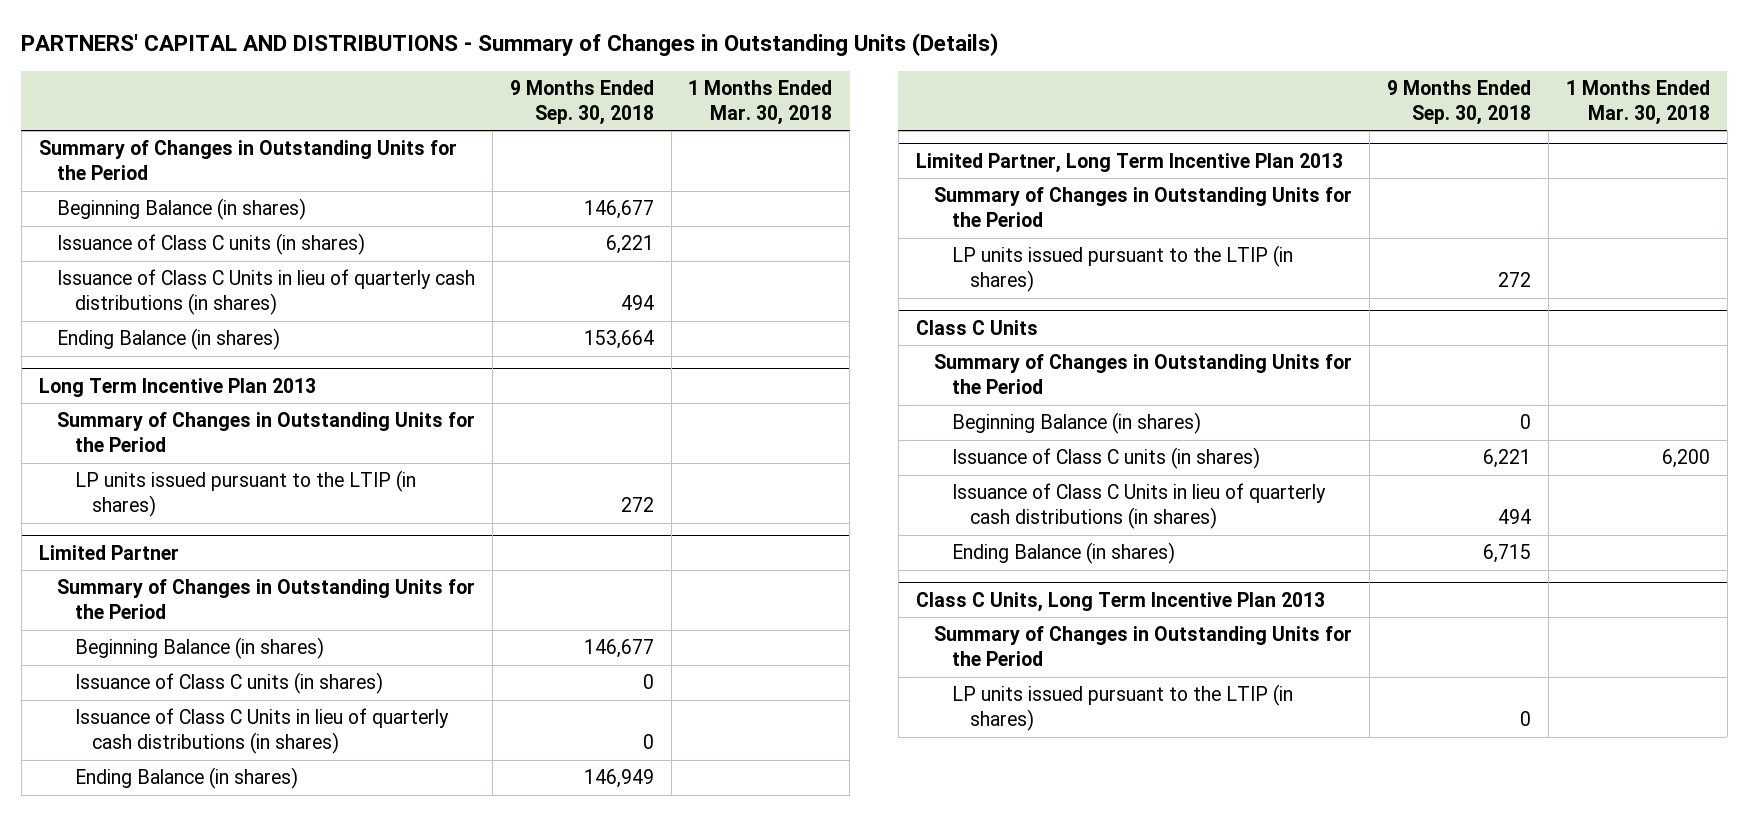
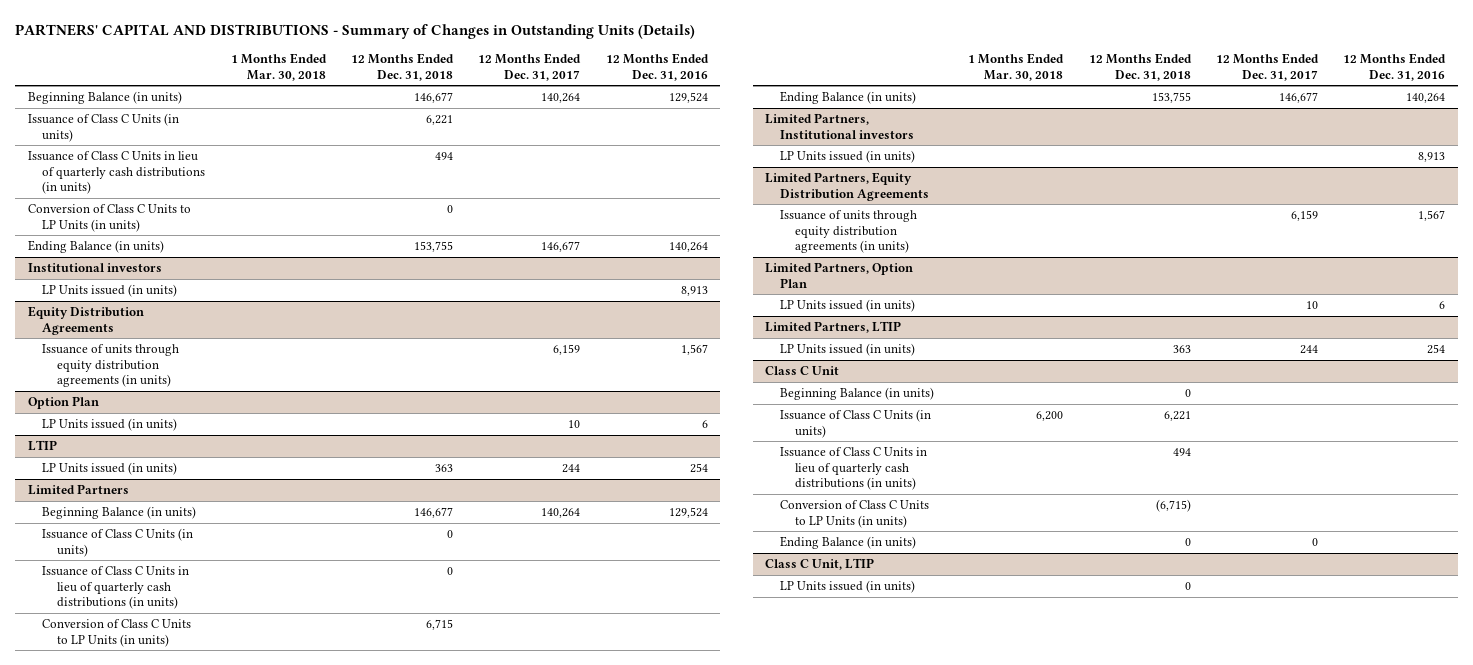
- | 9 Months Ended Sep. 30, 2018 | 1 Months Ended Mar. 30, 2018
+ | 1 Months Ended Mar. 30, 2018 | 12 Months Ended Dec. 31, 2018 | 12 Months Ended Dec. 31, 2017 | 12 Months Ended Dec. 31, 2016
- Summary of Changes in Outstanding Units for the Period
- Beginning Balance (in shares) | 146,677 |
- Issuance of Class C units (in shares) | 6,221 |
- Issuance of Class C Units in lieu of quarterly cash distributions (in shares) | 494 |
- Ending Balance (in shares) | 153,664 |
- Long Term Incentive Plan 2013
- Summary of Changes in Outstanding Units for the Period
- LP units issued pursuant to the LTIP (in shares) | 272 |
- Limited Partner
- Summary of Changes in Outstanding Units for the Period
- Beginning Balance (in shares) | 146,677 |
- Issuance of Class C units (in shares) | 0 |
- Issuance of Class C Units in lieu of quarterly cash distributions (in shares) | 0 |
- Ending Balance (in shares) | 146,949 |
- Limited Partner, Long Term Incentive Plan 2013
- Summary of Changes in Outstanding Units for the Period
- LP units issued pursuant to the LTIP (in shares) | 272 |
- Class C Units
- Summary of Changes in Outstanding Units for the Period
- Beginning Balance (in shares) | 0 |
- Issuance of Class C units (in shares) | 6,221 | 6,200
- Issuance of Class C Units in lieu of quarterly cash distributions (in shares) | 494 |
- Ending Balance (in shares) | 6,715 |
- Class C Units, Long Term Incentive Plan 2013
- Summary of Changes in Outstanding Units for the Period
- LP units issued pursuant to the LTIP (in shares) | 0 |
+ Beginning Balance (in units) | | 146,677 | 140,264 | 129,524
+ Issuance of Class C Units (in units) | | 6,221 | |
+ Issuance of Class C Units in lieu of quarterly cash distributions (in units) | | 494 | |
+ Conversion of Class C Units to LP Units (in units) | | 0 | |
+ Ending Balance (in units) | | 153,755 | 146,677 | 140,264
+ Institutional investors
+ LP Units issued (in units) | | | | 8,913
+ Equity Distribution Agreements
+ Issuance of units through equity distribution agreements (in units) | | | 6,159 | 1,567
+ Option Plan
+ LP Units issued (in units) | | | 10 | 6
+ LTIP
+ LP Units issued (in units) | | 363 | 244 | 254
+ Limited Partners
+ Beginning Balance (in units) | | 146,677 | 140,264 | 129,524
+ Issuance of Class C Units (in units) | | 0 | |
+ Issuance of Class C Units in lieu of quarterly cash distributions (in units) | | 0 | |
+ Conversion of Class C Units to LP Units (in units) | | 6,715 | |
+ Ending Balance (in units) | | 153,755 | 146,677 | 140,264
+ Limited Partners, Institutional investors
+ LP Units issued (in units) | | | | 8,913
+ Limited Partners, Equity Distribution Agreements
+ Issuance of units through equity distribution agreements (in units) | | | 6,159 | 1,567
+ Limited Partners, Option Plan
+ LP Units issued (in units) | | | 10 | 6
+ Limited Partners, LTIP
+ LP Units issued (in units) | | 363 | 244 | 254
+ Class C Unit
+ Beginning Balance (in units) | | 0 | |
+ Issuance of Class C Units (in units) | 6,200 | 6,221 | |
+ Issuance of Class C Units in lieu of quarterly cash distributions (in units) | | 494 | |
+ Conversion of Class C Units to LP Units (in units) | | (6,715) | |
+ Ending Balance (in units) | | 0 | 0 |
+ Class C Unit, LTIP
+ LP Units issued (in units) | | 0 | |

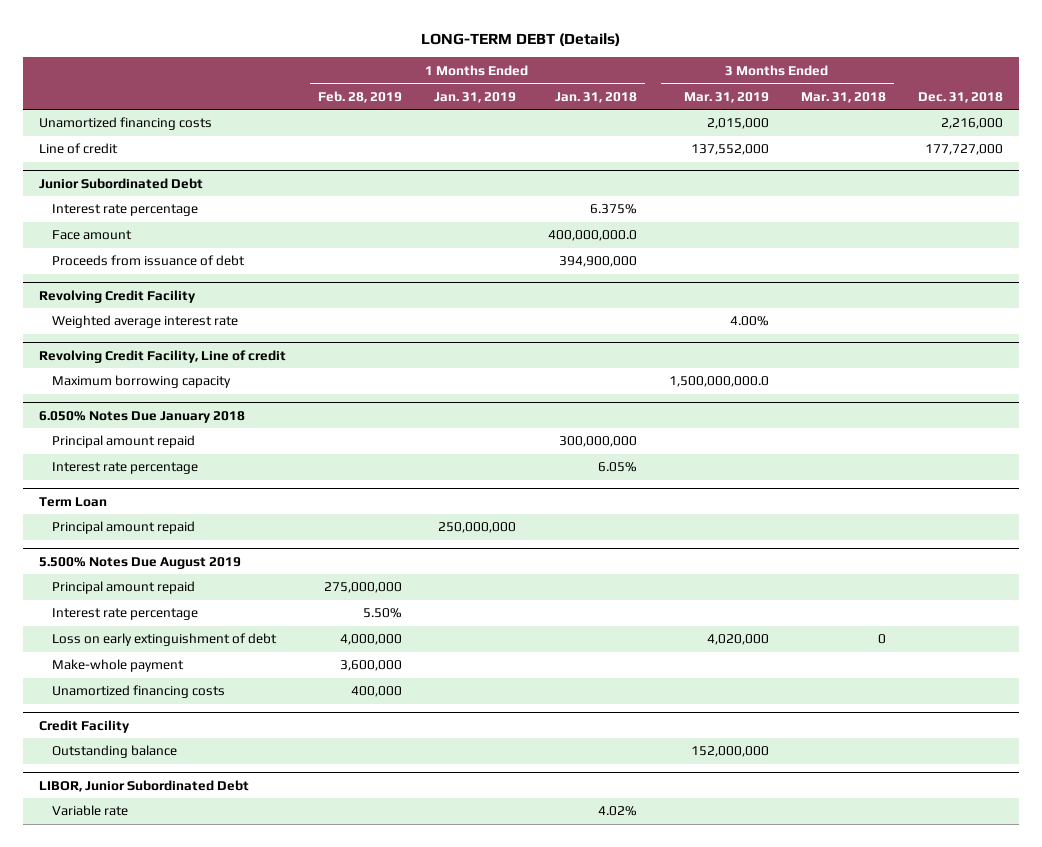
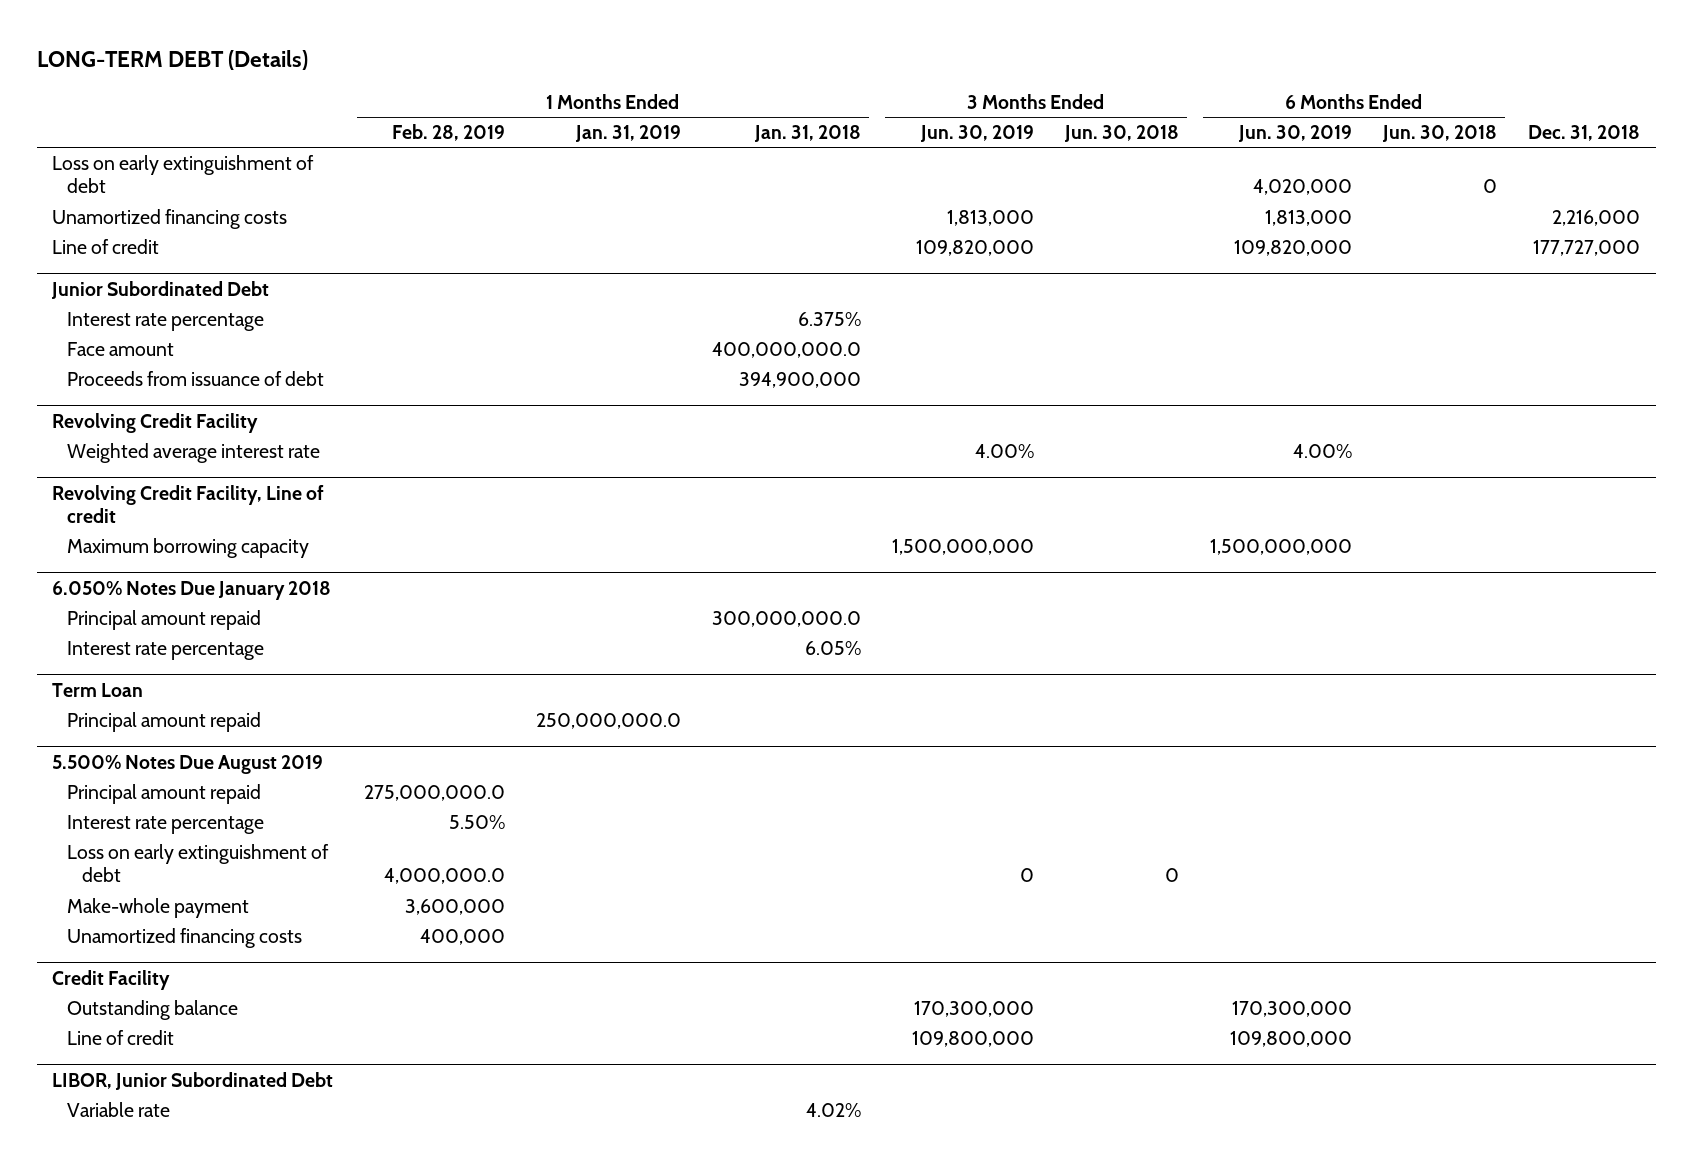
- | 1 Months Ended Feb. 28, 2019 | 1 Months Ended Jan. 31, 2019 | 1 Months Ended Jan. 31, 2018 | 3 Months Ended Mar. 31, 2019 | 3 Months Ended Mar. 31, 2018 | Dec. 31, 2018
+ | 1 Months Ended Feb. 28, 2019 | 1 Months Ended Jan. 31, 2019 | 1 Months Ended Jan. 31, 2018 | 3 Months Ended Jun. 30, 2019 | 3 Months Ended Jun. 30, 2018 | 6 Months Ended Jun. 30, 2019 | 6 Months Ended Jun. 30, 2018 | Dec. 31, 2018
+ Loss on early extinguishment of debt | | | | | | 4,020,000 | 0 |
@ 6.050% Notes Due January 2018
- Principal amount repaid | | | 300,000,000 | | |
+ Principal amount repaid | | | 300,000,000.0 | | | | |
@ Term Loan
- Principal amount repaid | | 250,000,000 | | | |
+ Principal amount repaid | | 250,000,000.0 | | | | | |
@ 5.500% Notes Due August 2019
- Principal amount repaid | 275,000,000 | | | | |
+ Principal amount repaid | 275,000,000.0 | | | | | | |
- Loss on early extinguishment of debt | 4,000,000 | | | 4,020,000 | 0 |
+ Loss on early extinguishment of debt | 4,000,000.0 | | | 0 | 0 | | |
@ Credit Facility
+ Line of credit | | | | 109,800,000 | | 109,800,000 | |

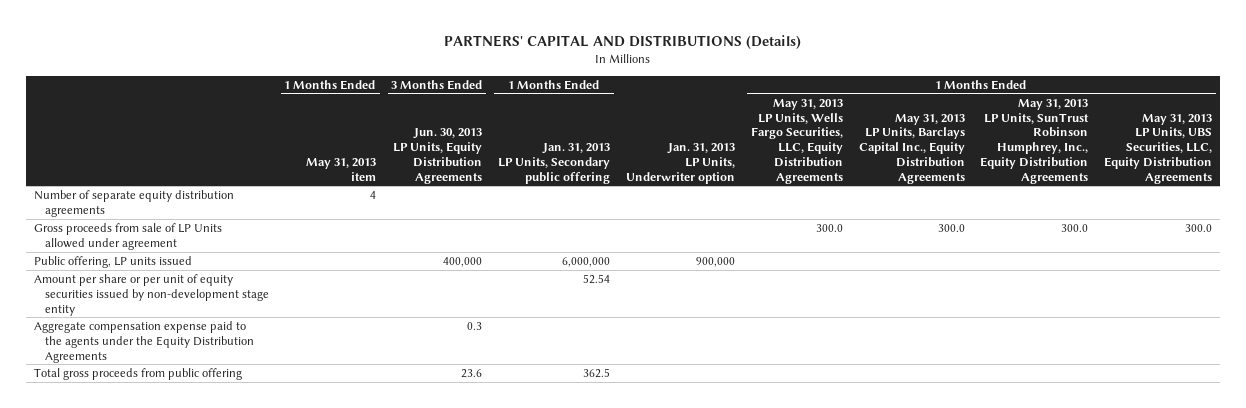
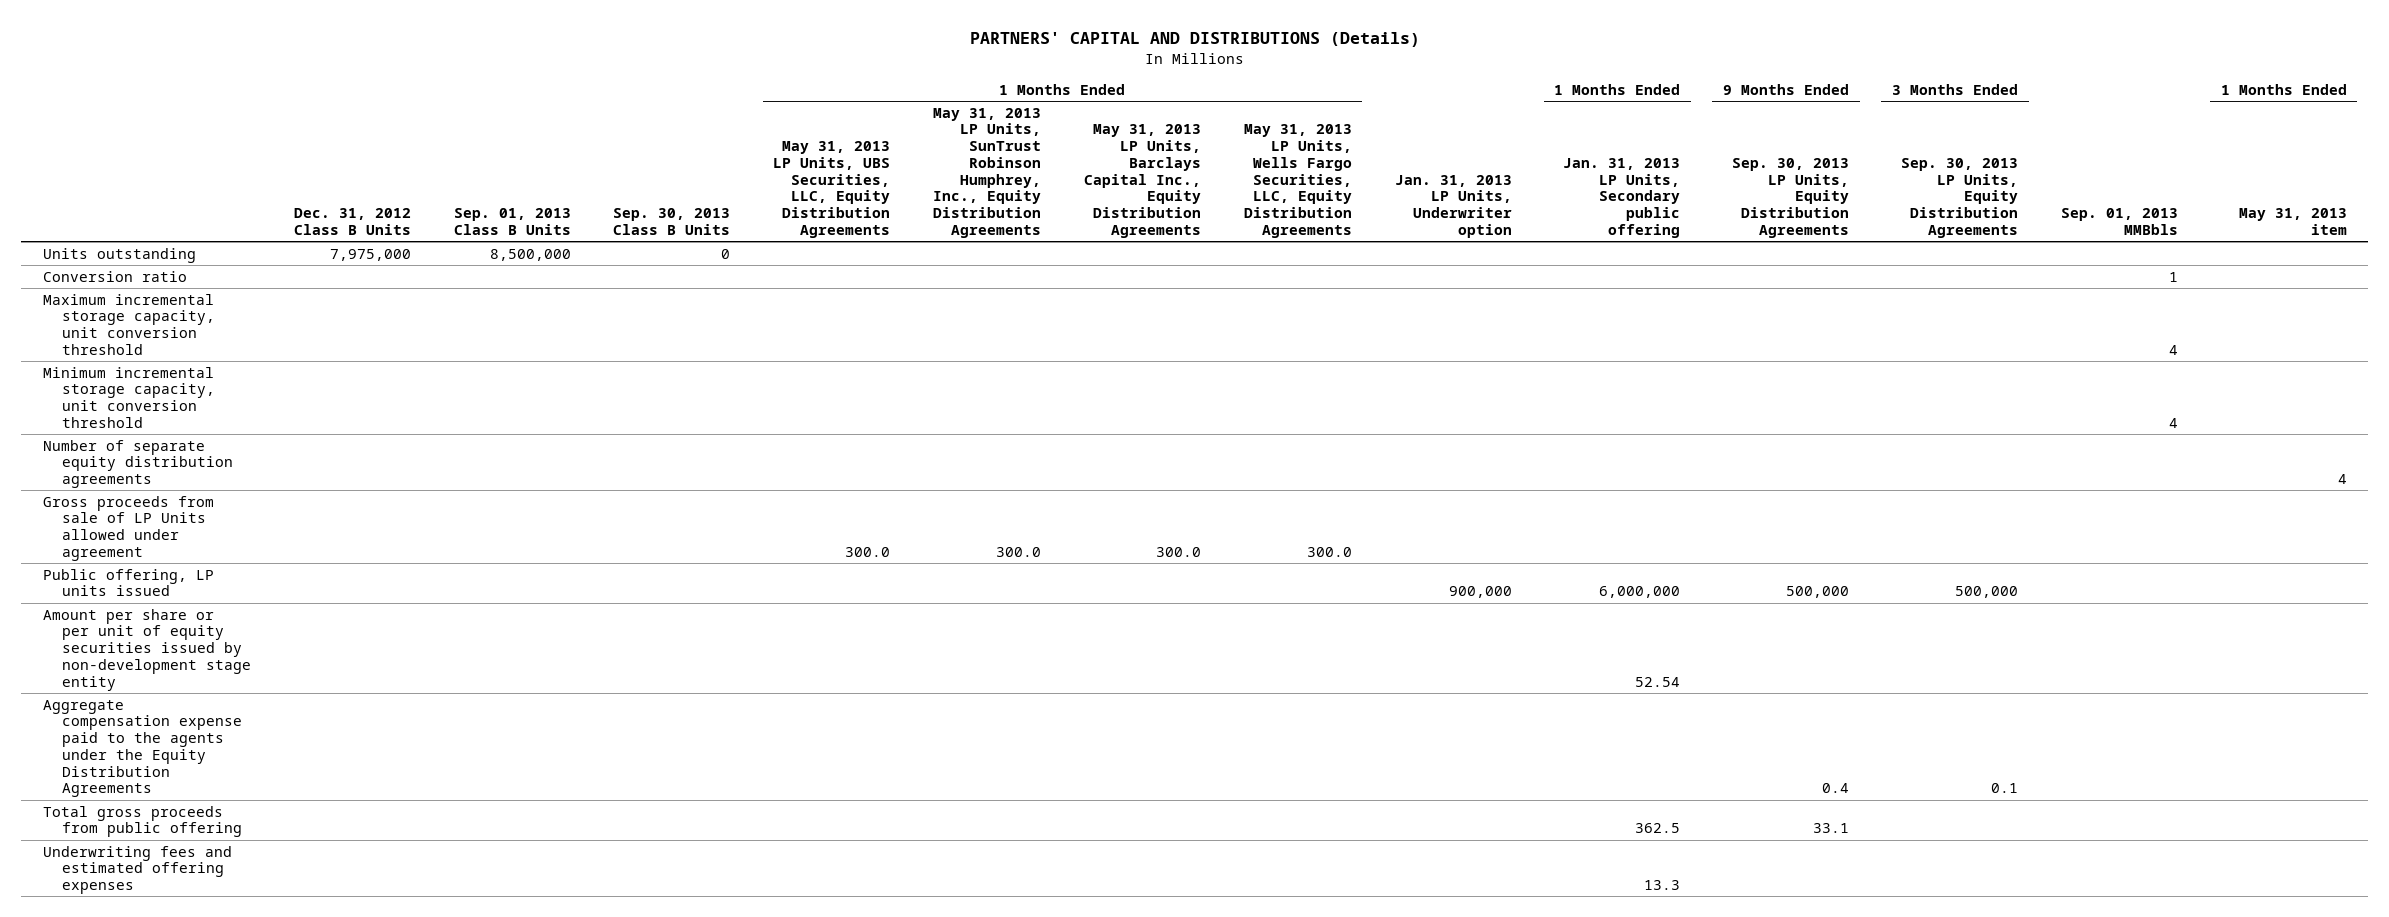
- | 1 Months Ended May 31, 2013 item | 3 Months Ended Jun. 30, 2013 LP Units, Equity Distribution Agreements | 1 Months Ended Jan. 31, 2013 LP Units, Secondary public offering | Jan. 31, 2013 LP Units, Underwriter option | 1 Months Ended May 31, 2013 LP Units, Wells Fargo Securities, LLC, Equity Distribution Agreements | 1 Months Ended May 31, 2013 LP Units, Barclays Capital Inc., Equity Distribution Agreements | 1 Months Ended May 31, 2013 LP Units, SunTrust Robinson Humphrey, Inc., Equity Distribution Agreements | 1 Months Ended May 31, 2013 LP Units, UBS Securities, LLC, Equity Distribution Agreements
+ | Dec. 31, 2012 Class B Units | Sep. 01, 2013 Class B Units | Sep. 30, 2013 Class B Units | 1 Months Ended May 31, 2013 LP Units, UBS Securities, LLC, Equity Distribution Agreements | 1 Months Ended May 31, 2013 LP Units, SunTrust Robinson Humphrey, Inc., Equity Distribution Agreements | 1 Months Ended May 31, 2013 LP Units, Barclays Capital Inc., Equity Distribution Agreements | 1 Months Ended May 31, 2013 LP Units, Wells Fargo Securities, LLC, Equity Distribution Agreements | Jan. 31, 2013 LP Units, Underwriter option | 1 Months Ended Jan. 31, 2013 LP Units, Secondary public offering | 9 Months Ended Sep. 30, 2013 LP Units, Equity Distribution Agreements | 3 Months Ended Sep. 30, 2013 LP Units, Equity Distribution Agreements | Sep. 01, 2013 MMBbls | 1 Months Ended May 31, 2013 item
+ Units outstanding | 7,975,000 | 8,500,000 | 0 | | | | | | | | | |
+ Conversion ratio | | | | | | | | | | | | 1 |
+ Maximum incremental storage capacity, unit conversion threshold | | | | | | | | | | | | 4 |
+ Minimum incremental storage capacity, unit conversion threshold | | | | | | | | | | | | 4 |
+ Underwriting fees and estimated offering expenses | | | | | | | | | 13.3 | | | |

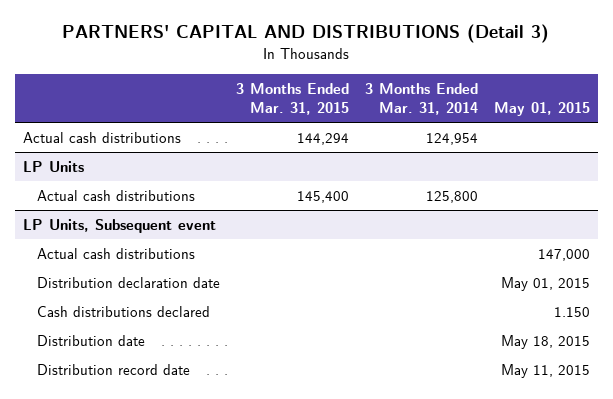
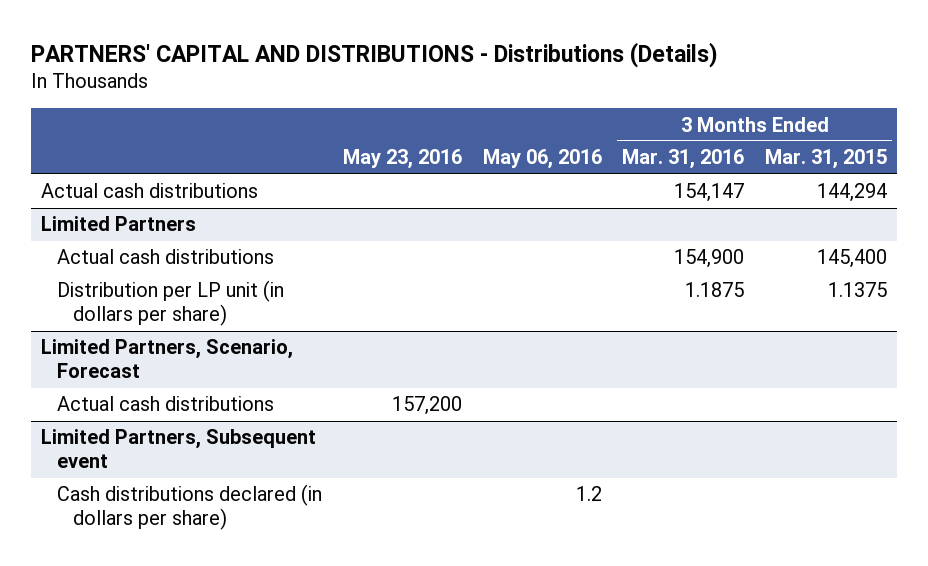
- PARTNERS' CAPITAL AND DISTRIBUTIONS (Detail 3)
+ PARTNERS' CAPITAL AND DISTRIBUTIONS - Distributions (Details)
- | 3 Months Ended Mar. 31, 2015 | 3 Months Ended Mar. 31, 2014 | May 01, 2015
+ | May 23, 2016 | May 06, 2016 | 3 Months Ended Mar. 31, 2016 | 3 Months Ended Mar. 31, 2015
- LP Units
+ Limited Partners
- LP Units, Subsequent event
- Actual cash distributions | | | 147,000
- Distribution declaration date | | | May 01, 2015
- Cash distributions declared | | | 1.150
- Distribution date | | | May 18, 2015
- Distribution record date | | | May 11, 2015
+ Distribution per LP unit (in dollars per share) | | | 1.1875 | 1.1375
+ Limited Partners, Scenario, Forecast
+ Actual cash distributions | 157,200 | | |
+ Limited Partners, Subsequent event
+ Cash distributions declared (in dollars per share) | | 1.2 | |

